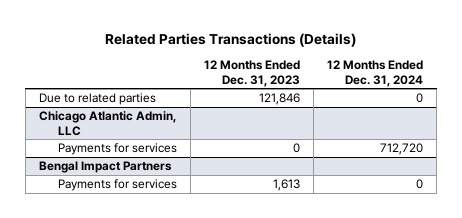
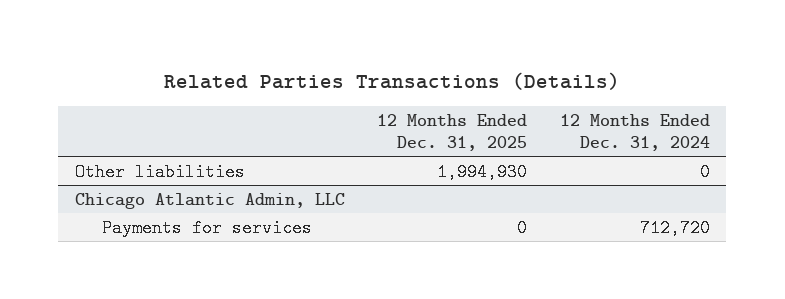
- | 12 Months Ended Dec. 31, 2023 | 12 Months Ended Dec. 31, 2024
+ | 12 Months Ended Dec. 31, 2025 | 12 Months Ended Dec. 31, 2024
- Due to related parties | 121,846 | 0
+ Other liabilities | 1,994,930 | 0
- Bengal Impact Partners
- Payments for services | 1,613 | 0

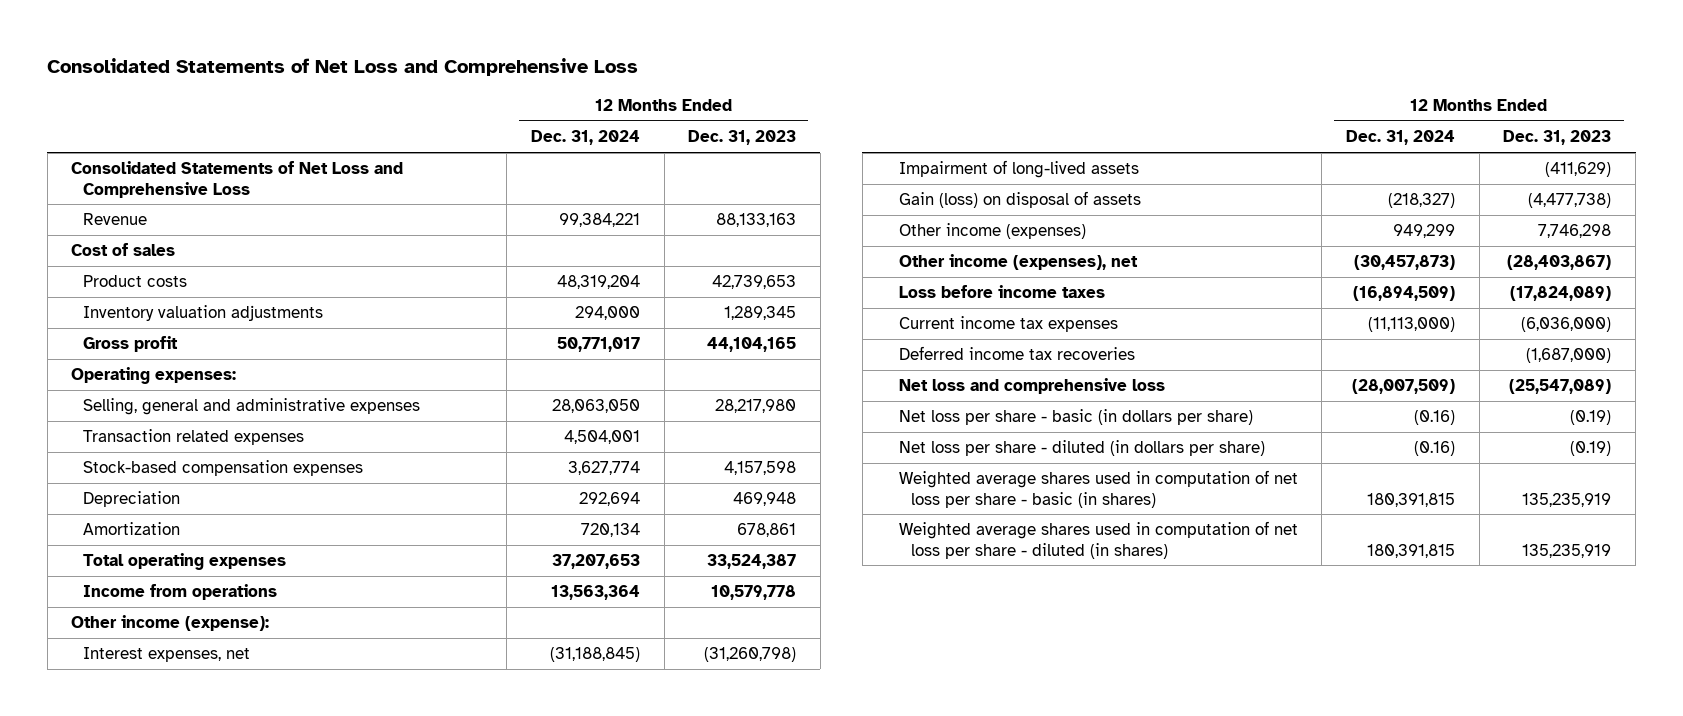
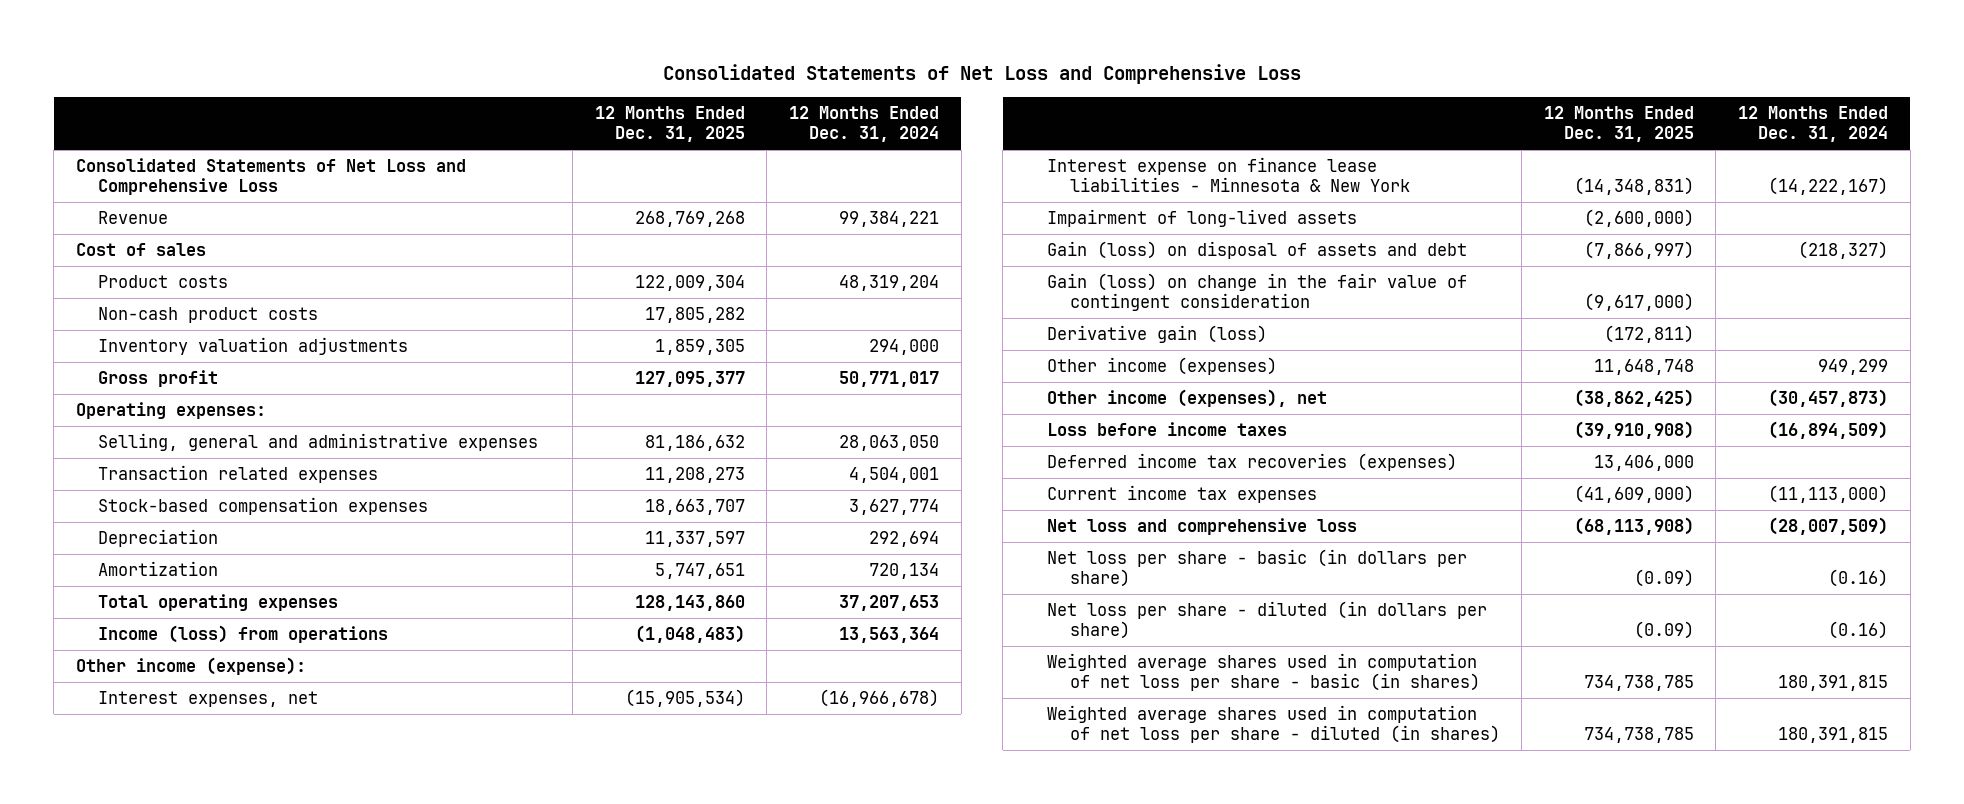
- | 12 Months Ended Dec. 31, 2024 | 12 Months Ended Dec. 31, 2023
+ | 12 Months Ended Dec. 31, 2025 | 12 Months Ended Dec. 31, 2024
+ Non-cash product costs | 17,805,282 |
- Income from operations | 13,563,364 | 10,579,778
+ Income (loss) from operations | (1,048,483) | 13,563,364
- Interest expenses, net | (31,188,845) | (31,260,798)
+ Interest expenses, net | (15,905,534) | (16,966,678)
+ Interest expense on finance lease liabilities - Minnesota & New York | (14,348,831) | (14,222,167)
- Gain (loss) on disposal of assets | (218,327) | (4,477,738)
+ Gain (loss) on disposal of assets and debt | (7,866,997) | (218,327)
+ Gain (loss) on change in the fair value of contingent consideration | (9,617,000) |
+ Derivative gain (loss) | (172,811) |
+ Deferred income tax recoveries (expenses) | 13,406,000 |
- Deferred income tax recoveries | | (1,687,000)

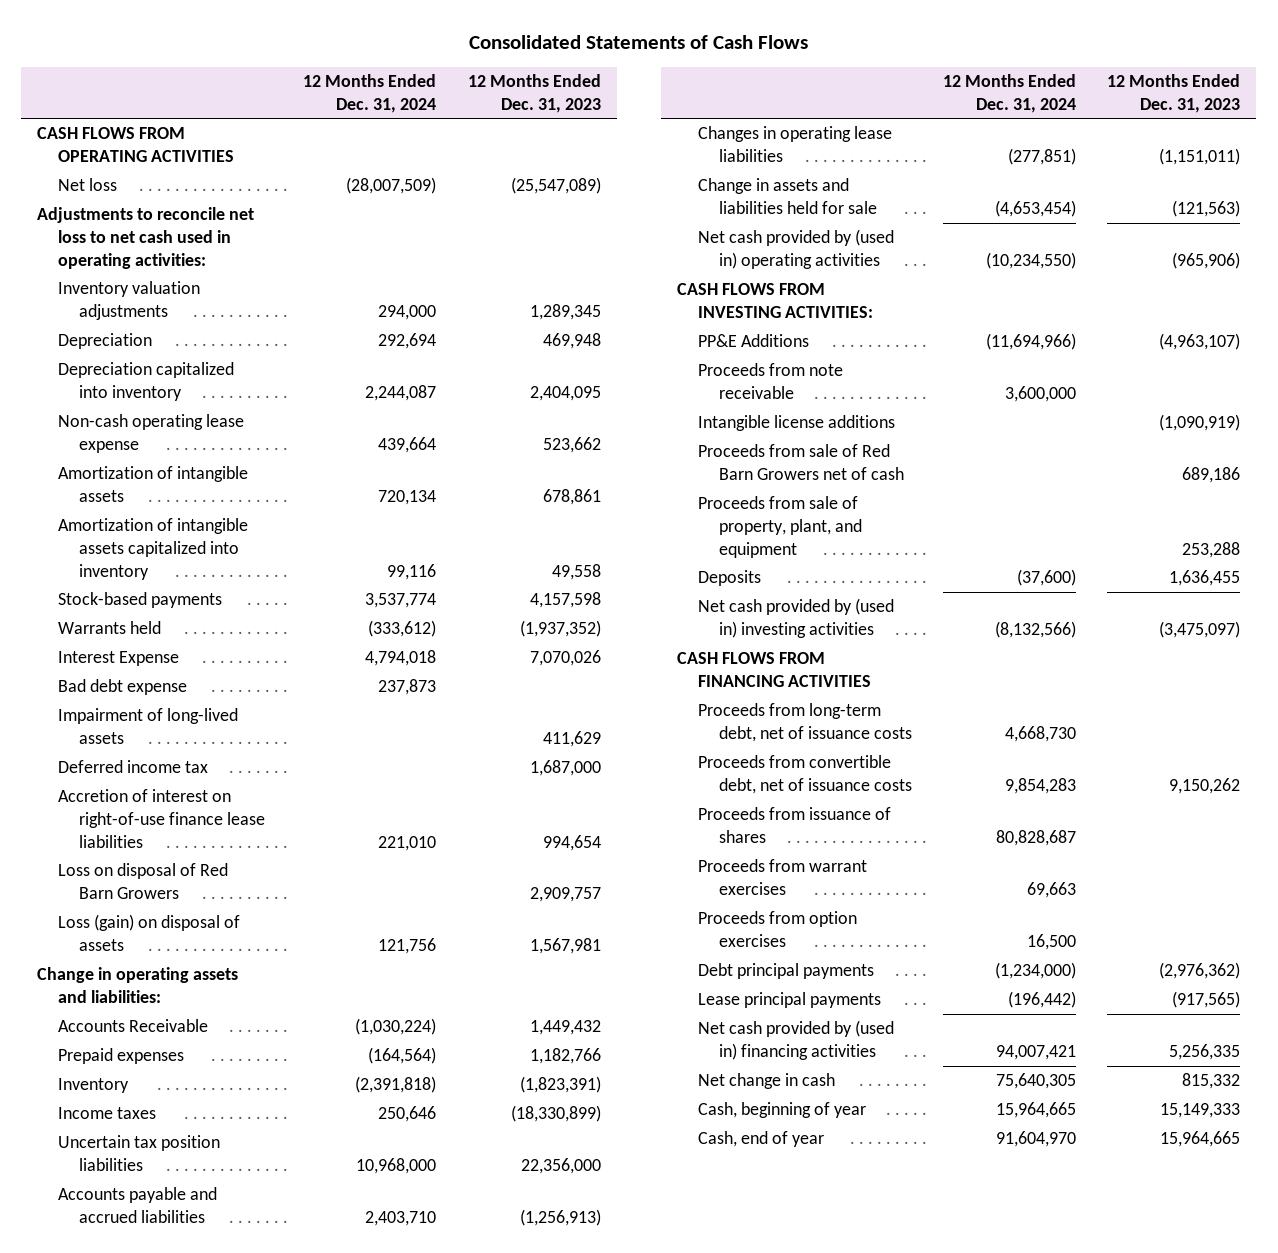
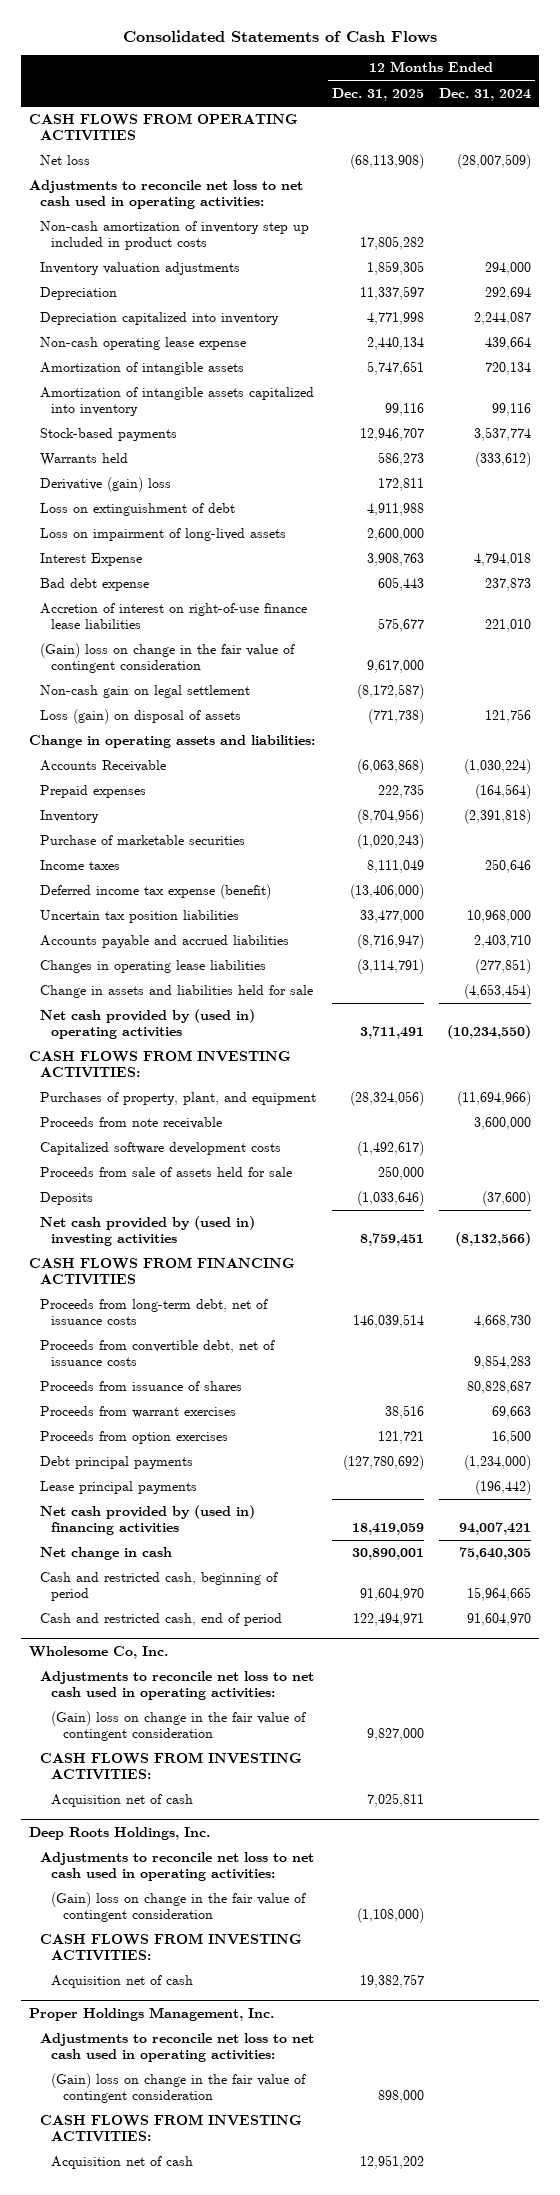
- | 12 Months Ended Dec. 31, 2024 | 12 Months Ended Dec. 31, 2023
+ | 12 Months Ended Dec. 31, 2025 | 12 Months Ended Dec. 31, 2024
+ Non-cash amortization of inventory step up included in product costs | 17,805,282 |
+ Derivative (gain) loss | 172,811 |
+ Loss on extinguishment of debt | 4,911,988 |
+ Loss on impairment of long-lived assets | 2,600,000 |
- Impairment of long-lived assets | | 411,629
- Deferred income tax | | 1,687,000
- Loss on disposal of Red Barn Growers | | 2,909,757
+ (Gain) loss on change in the fair value of contingent consideration | 9,617,000 |
+ Non-cash gain on legal settlement | (8,172,587) |
+ Purchase of marketable securities | (1,020,243) |
+ Deferred income tax expense (benefit) | (13,406,000) |
- PP&E Additions | (11,694,966) | (4,963,107)
+ Purchases of property, plant, and equipment | (28,324,056) | (11,694,966)
- Intangible license additions | | (1,090,919)
- Proceeds from sale of Red Barn Growers net of cash | | 689,186
- Proceeds from sale of property, plant, and equipment | | 253,288
+ Capitalized software development costs | (1,492,617) |
+ Proceeds from sale of assets held for sale | 250,000 |
- Cash, beginning of year | 15,964,665 | 15,149,333
- Cash, end of year | 91,604,970 | 15,964,665
+ Cash and restricted cash, beginning of period | 91,604,970 | 15,964,665
+ Cash and restricted cash, end of period | 122,494,971 | 91,604,970
+ Wholesome Co, Inc.
+ Adjustments to reconcile net loss to net cash used in operating activities:
+ (Gain) loss on change in the fair value of contingent consideration | 9,827,000 |
+ CASH FLOWS FROM INVESTING ACTIVITIES:
+ Acquisition net of cash | 7,025,811 |
+ Deep Roots Holdings, Inc.
+ Adjustments to reconcile net loss to net cash used in operating activities:
+ (Gain) loss on change in the fair value of contingent consideration | (1,108,000) |
+ CASH FLOWS FROM INVESTING ACTIVITIES:
+ Acquisition net of cash | 19,382,757 |
+ Proper Holdings Management, Inc.
+ Adjustments to reconcile net loss to net cash used in operating activities:
+ (Gain) loss on change in the fair value of contingent consideration | 898,000 |
+ CASH FLOWS FROM INVESTING ACTIVITIES:
+ Acquisition net of cash | 12,951,202 |

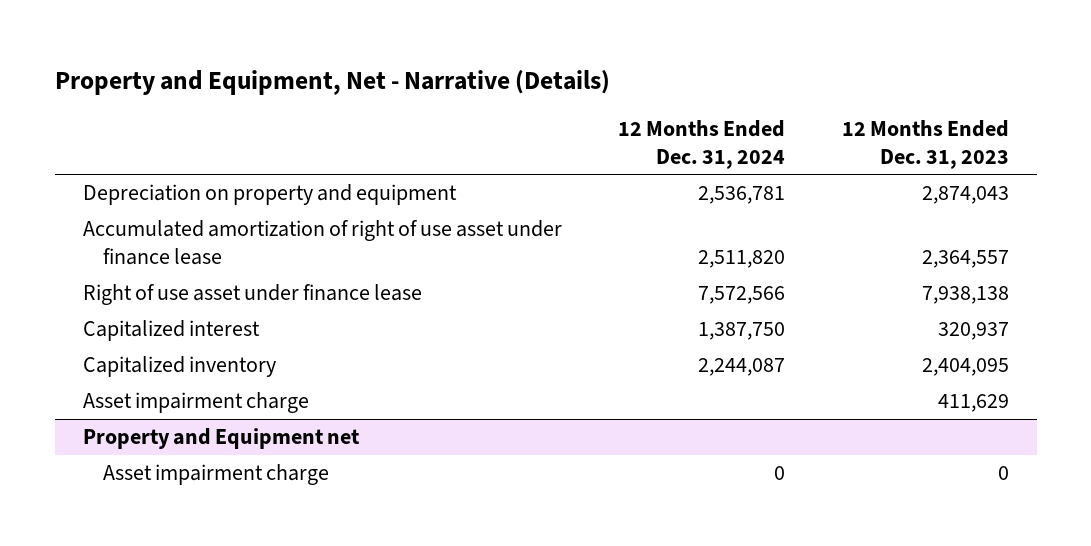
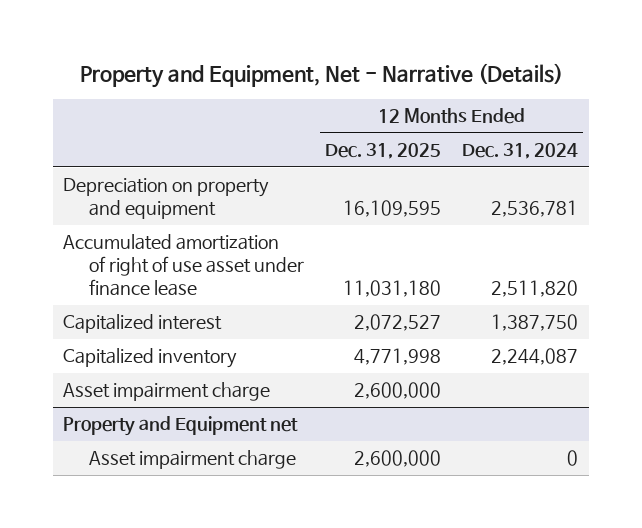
- | 12 Months Ended Dec. 31, 2024 | 12 Months Ended Dec. 31, 2023
+ | 12 Months Ended Dec. 31, 2025 | 12 Months Ended Dec. 31, 2024
- Right of use asset under finance lease | 7,572,566 | 7,938,138

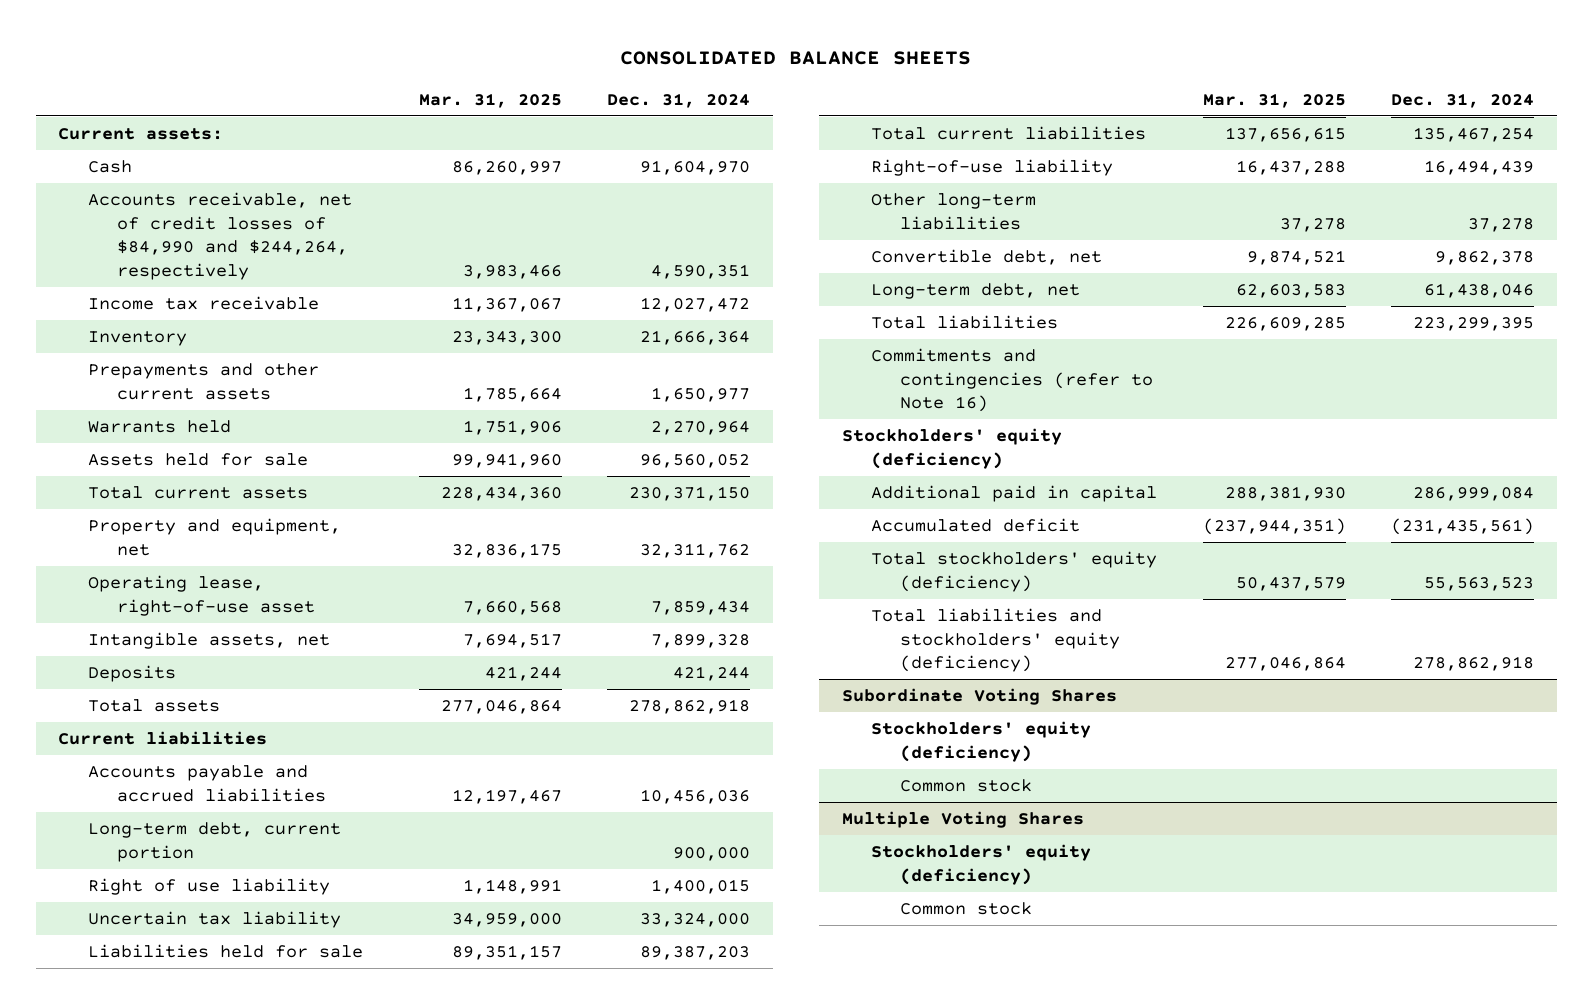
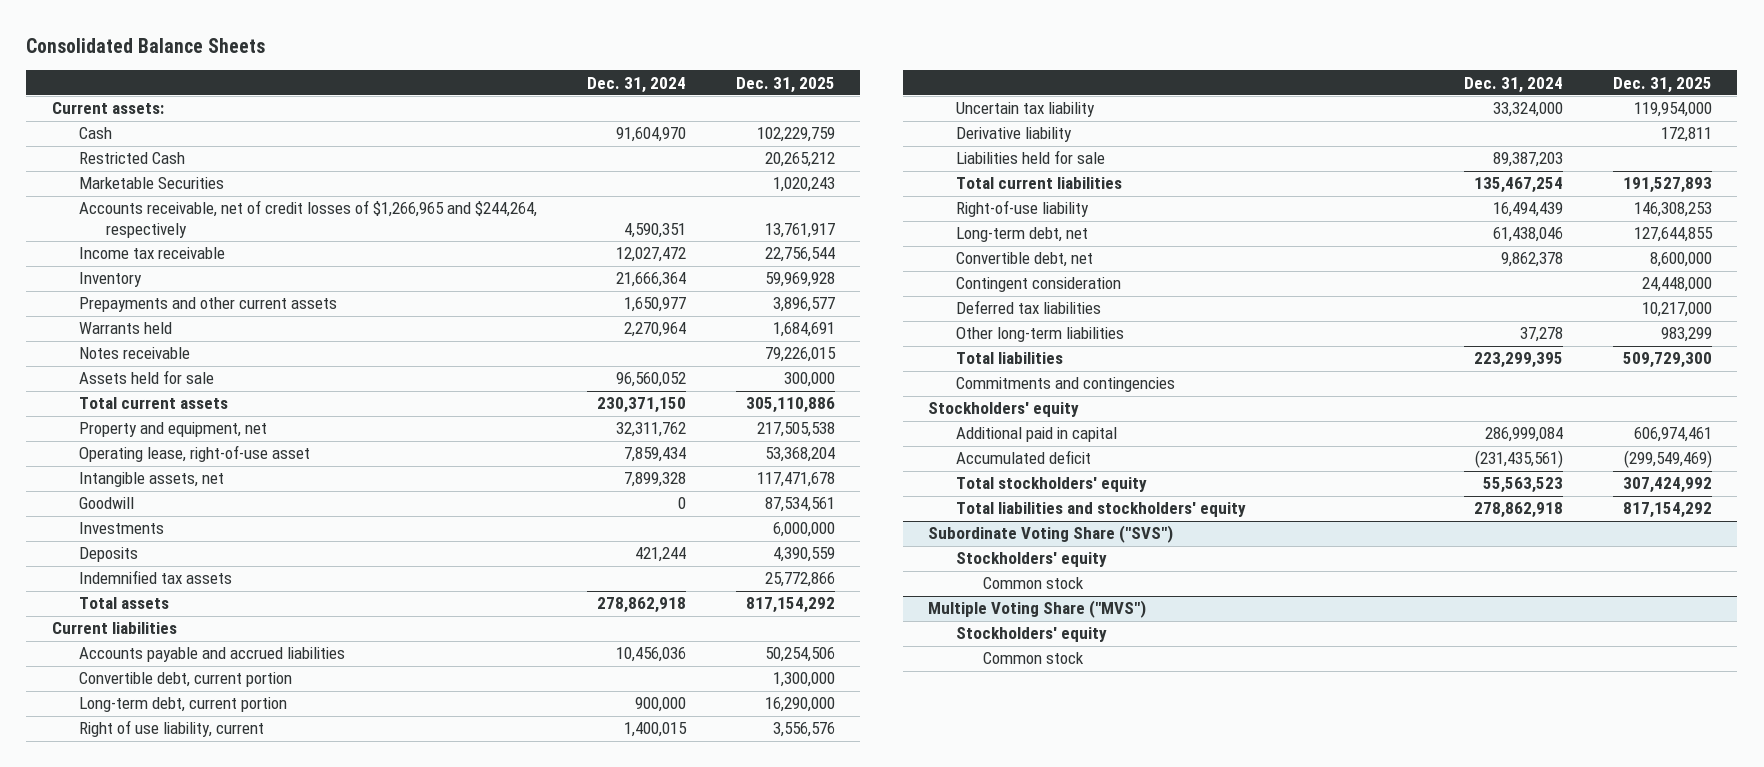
- CONSOLIDATED BALANCE SHEETS
+ Consolidated Balance Sheets
- | Mar. 31, 2025 | Dec. 31, 2024
+ | Dec. 31, 2024 | Dec. 31, 2025
- Accounts receivable, net of credit losses of $84,990 and $244,264, respectively | 3,983,466 | 4,590,351
+ Restricted Cash | | 20,265,212
+ Marketable Securities | | 1,020,243
+ Accounts receivable, net of credit losses of $1,266,965 and $244,264, respectively | 4,590,351 | 13,761,917
+ Notes receivable | | 79,226,015
+ Goodwill | 0 | 87,534,561
+ Investments | | 6,000,000
+ Indemnified tax assets | | 25,772,866
+ Convertible debt, current portion | | 1,300,000
- Right of use liability | 1,148,991 | 1,400,015
+ Right of use liability, current | 1,400,015 | 3,556,576
+ Derivative liability | | 172,811
moved down: Convertible debt, net | 9,862,378 | 8,600,000
+ Contingent consideration | | 24,448,000
+ Deferred tax liabilities | | 10,217,000
moved down: Other long-term liabilities | 37,278 | 983,299
- Commitments and contingencies (refer to Note 16)
- Stockholders' equity (deficiency)
+ Commitments and contingencies
+ Stockholders' equity
- Total stockholders' equity (deficiency) | 50,437,579 | 55,563,523
- Total liabilities and stockholders' equity (deficiency) | 277,046,864 | 278,862,918
- Subordinate Voting Shares
- Stockholders' equity (deficiency)
+ Total stockholders' equity | 55,563,523 | 307,424,992
+ Total liabilities and stockholders' equity | 278,862,918 | 817,154,292
+ Subordinate Voting Share ("SVS")
+ Stockholders' equity
- Multiple Voting Shares
- Stockholders' equity (deficiency)
+ Multiple Voting Share ("MVS")
+ Stockholders' equity

